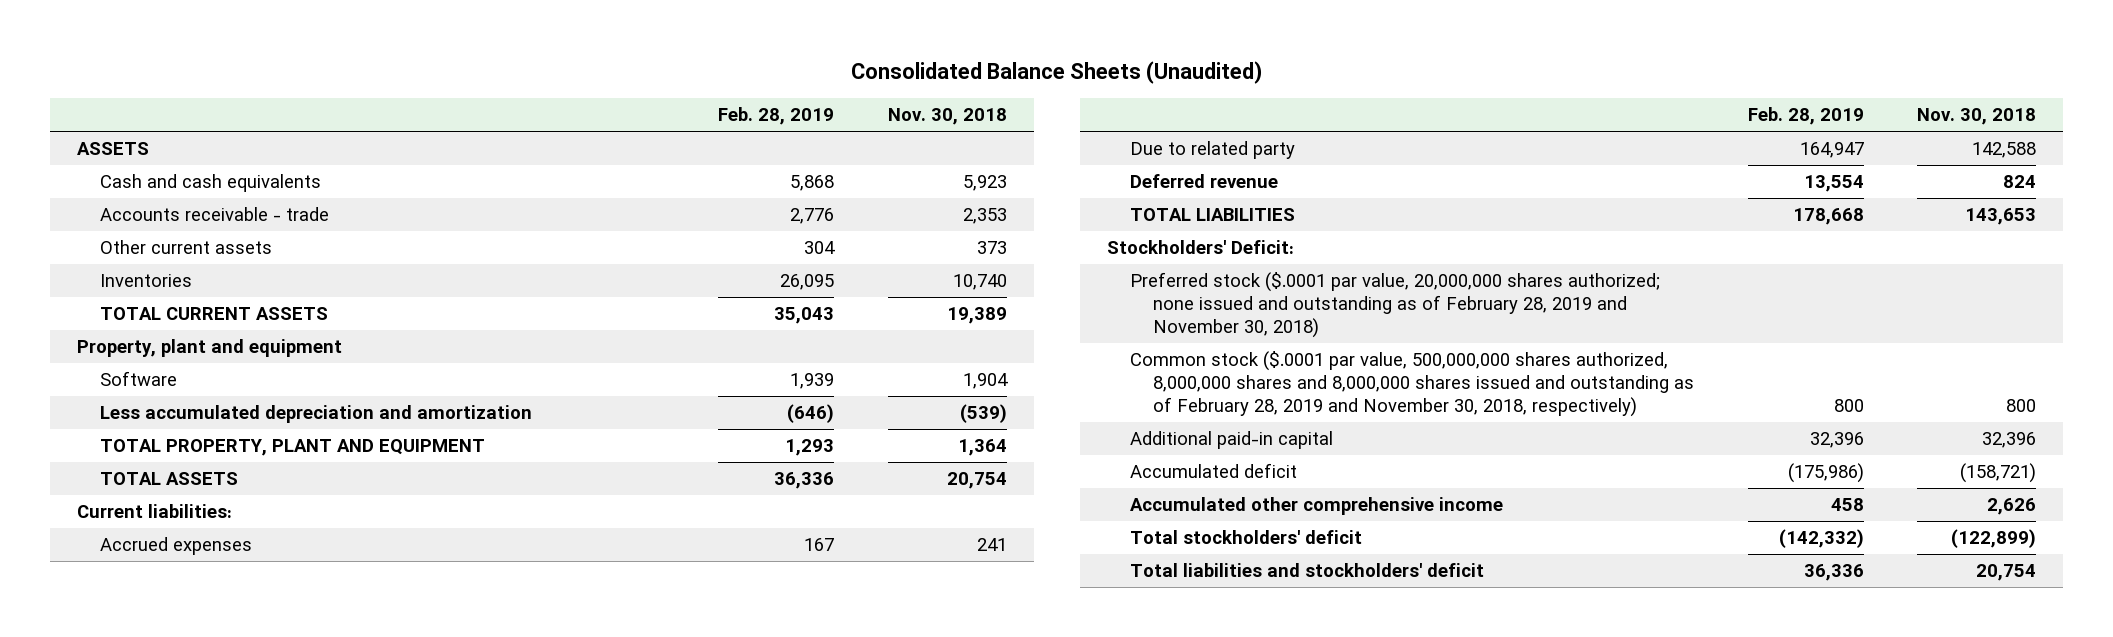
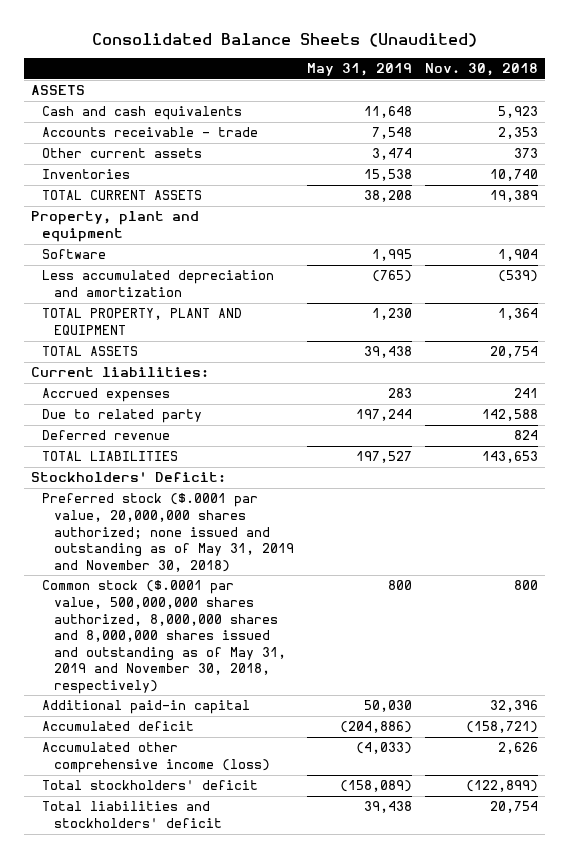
- | Feb. 28, 2019 | Nov. 30, 2018
+ | May 31, 2019 | Nov. 30, 2018
- Preferred stock ($.0001 par value, 20,000,000 shares authorized; none issued and outstanding as of February 28, 2019 and November 30, 2018)
- Common stock ($.0001 par value, 500,000,000 shares authorized, 8,000,000 shares and 8,000,000 shares issued and outstanding as of February 28, 2019 and November 30, 2018, respectively) | 800 | 800
+ Preferred stock ($.0001 par value, 20,000,000 shares authorized; none issued and outstanding as of May 31, 2019 and November 30, 2018)
+ Common stock ($.0001 par value, 500,000,000 shares authorized, 8,000,000 shares and 8,000,000 shares issued and outstanding as of May 31, 2019 and November 30, 2018, respectively) | 800 | 800
- Accumulated other comprehensive income | 458 | 2,626
+ Accumulated other comprehensive income (loss) | (4,033) | 2,626

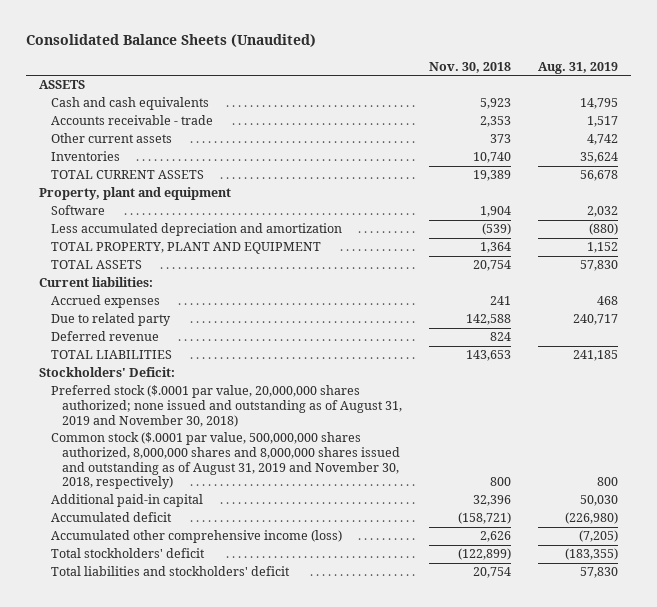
- | May 31, 2019 | Nov. 30, 2018
+ | Nov. 30, 2018 | Aug. 31, 2019
- Preferred stock ($.0001 par value, 20,000,000 shares authorized; none issued and outstanding as of May 31, 2019 and November 30, 2018)
- Common stock ($.0001 par value, 500,000,000 shares authorized, 8,000,000 shares and 8,000,000 shares issued and outstanding as of May 31, 2019 and November 30, 2018, respectively) | 800 | 800
+ Preferred stock ($.0001 par value, 20,000,000 shares authorized; none issued and outstanding as of August 31, 2019 and November 30, 2018)
+ Common stock ($.0001 par value, 500,000,000 shares authorized, 8,000,000 shares and 8,000,000 shares issued and outstanding as of August 31, 2019 and November 30, 2018, respectively) | 800 | 800

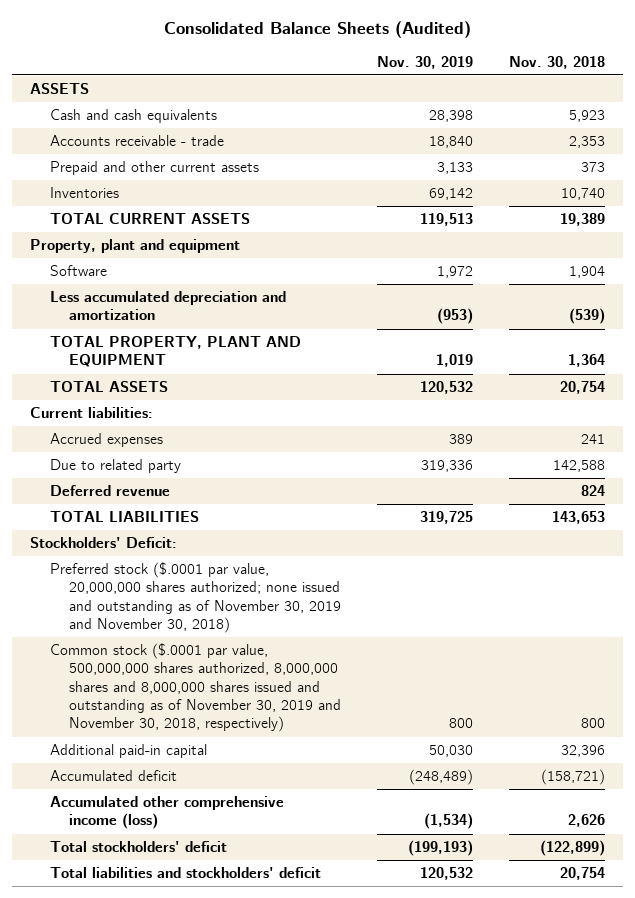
- Consolidated Balance Sheets (Unaudited)
+ Consolidated Balance Sheets (Audited)
- | Nov. 30, 2018 | Aug. 31, 2019
+ | Nov. 30, 2019 | Nov. 30, 2018
- Other current assets | 373 | 4,742
+ Prepaid and other current assets | 3,133 | 373
- Preferred stock ($.0001 par value, 20,000,000 shares authorized; none issued and outstanding as of August 31, 2019 and November 30, 2018)
- Common stock ($.0001 par value, 500,000,000 shares authorized, 8,000,000 shares and 8,000,000 shares issued and outstanding as of August 31, 2019 and November 30, 2018, respectively) | 800 | 800
+ Preferred stock ($.0001 par value, 20,000,000 shares authorized; none issued and outstanding as of November 30, 2019 and November 30, 2018)
+ Common stock ($.0001 par value, 500,000,000 shares authorized, 8,000,000 shares and 8,000,000 shares issued and outstanding as of November 30, 2019 and November 30, 2018, respectively) | 800 | 800

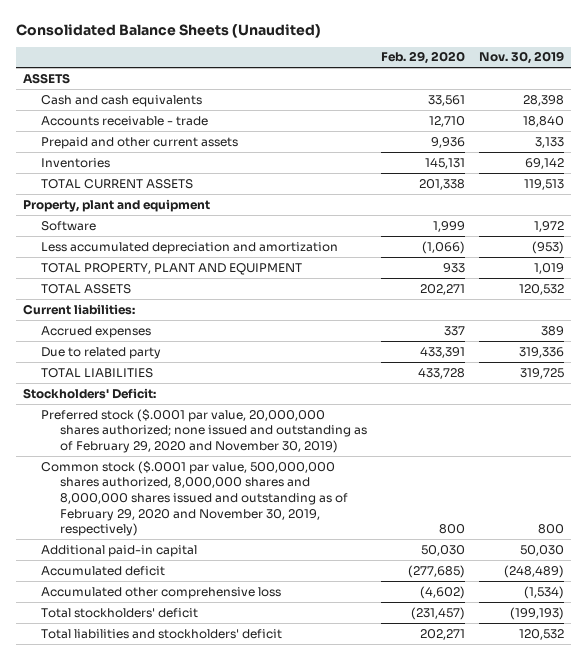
- Consolidated Balance Sheets (Audited)
+ Consolidated Balance Sheets (Unaudited)
- | Nov. 30, 2019 | Nov. 30, 2018
+ | Feb. 29, 2020 | Nov. 30, 2019
- Deferred revenue | | 824
- Preferred stock ($.0001 par value, 20,000,000 shares authorized; none issued and outstanding as of November 30, 2019 and November 30, 2018)
- Common stock ($.0001 par value, 500,000,000 shares authorized, 8,000,000 shares and 8,000,000 shares issued and outstanding as of November 30, 2019 and November 30, 2018, respectively) | 800 | 800
+ Preferred stock ($.0001 par value, 20,000,000 shares authorized; none issued and outstanding as of February 29, 2020 and November 30, 2019)
+ Common stock ($.0001 par value, 500,000,000 shares authorized, 8,000,000 shares and 8,000,000 shares issued and outstanding as of February 29, 2020 and November 30, 2019, respectively) | 800 | 800
- Accumulated other comprehensive income (loss) | (1,534) | 2,626
+ Accumulated other comprehensive loss | (4,602) | (1,534)

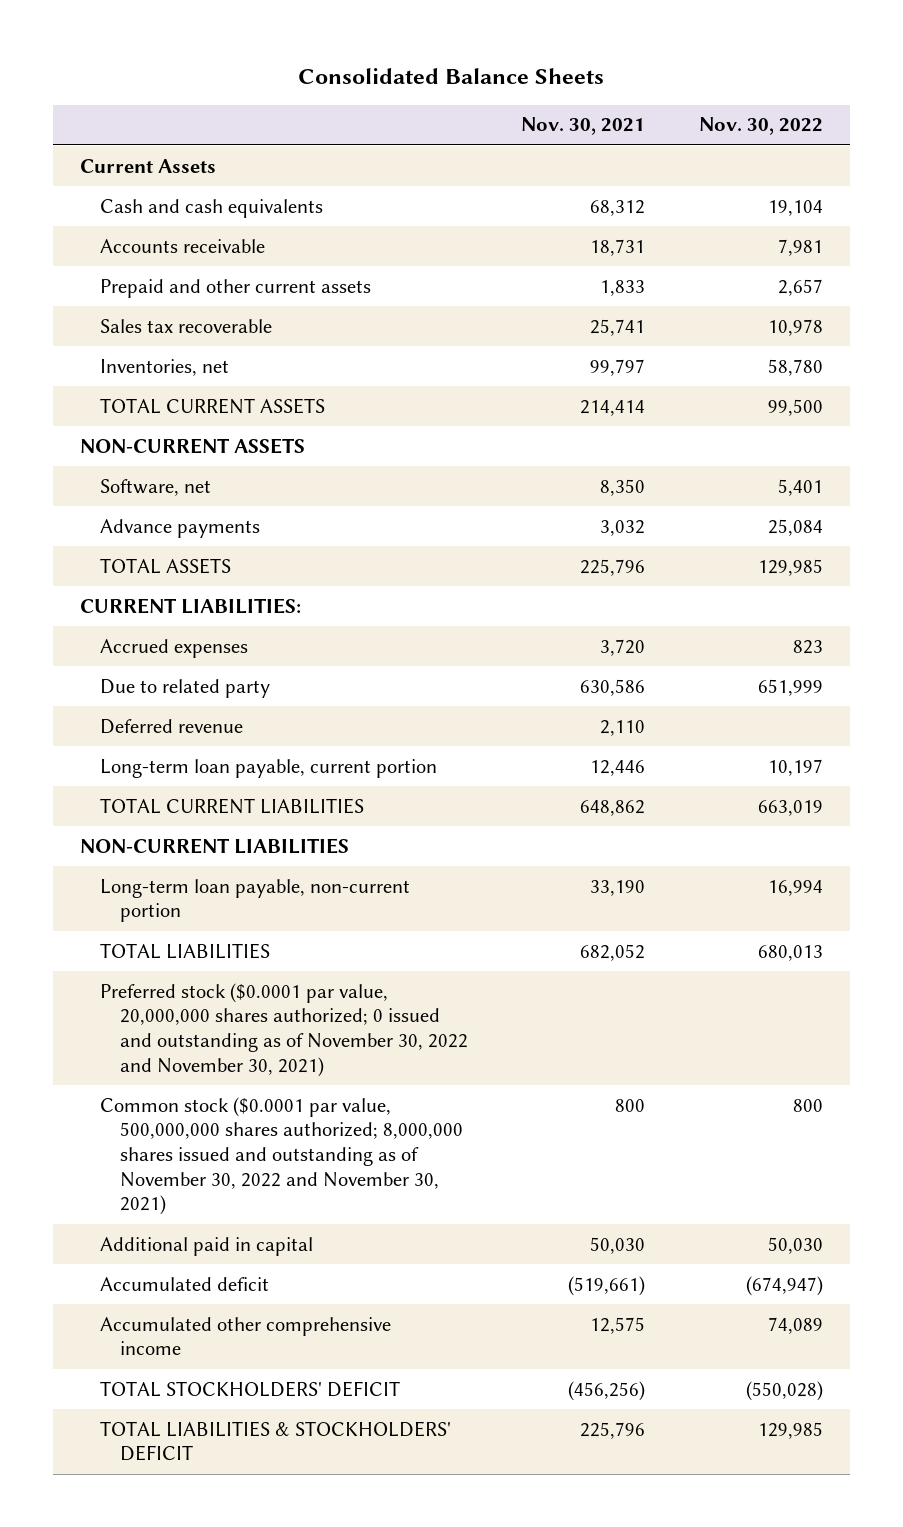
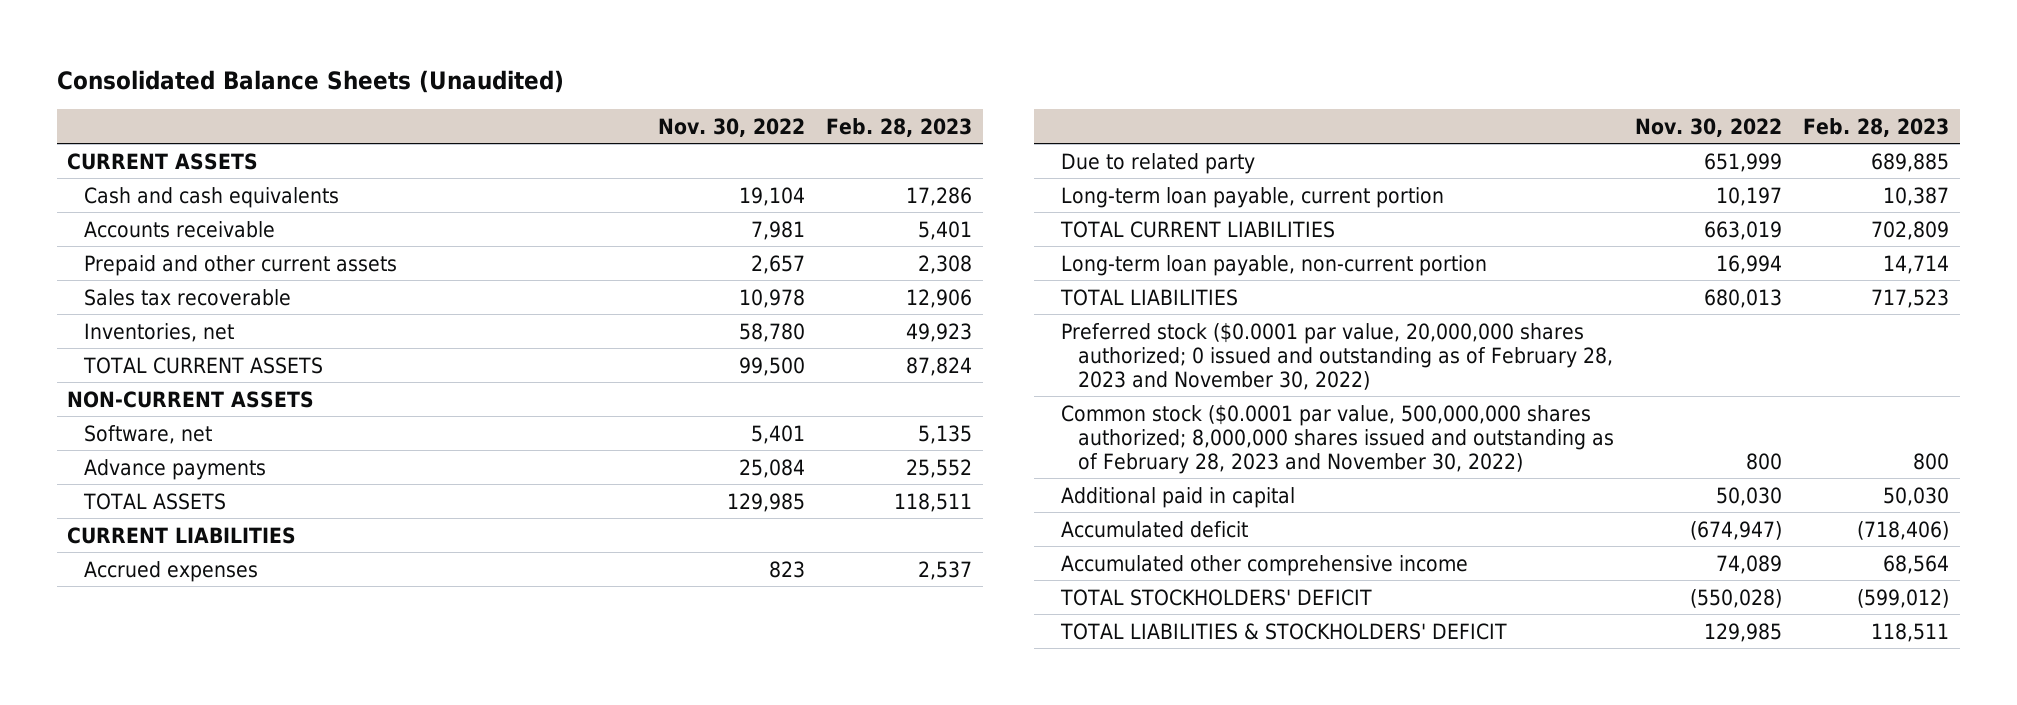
- Consolidated Balance Sheets
+ Consolidated Balance Sheets (Unaudited)
- | Nov. 30, 2021 | Nov. 30, 2022
+ | Nov. 30, 2022 | Feb. 28, 2023
- Current Assets
+ CURRENT ASSETS
- CURRENT LIABILITIES:
+ CURRENT LIABILITIES
- Deferred revenue | 2,110 |
- NON-CURRENT LIABILITIES
- Preferred stock ($0.0001 par value, 20,000,000 shares authorized; 0 issued and outstanding as of November 30, 2022 and November 30, 2021)
- Common stock ($0.0001 par value, 500,000,000 shares authorized; 8,000,000 shares issued and outstanding as of November 30, 2022 and November 30, 2021) | 800 | 800
+ Preferred stock ($0.0001 par value, 20,000,000 shares authorized; 0 issued and outstanding as of February 28, 2023 and November 30, 2022)
+ Common stock ($0.0001 par value, 500,000,000 shares authorized; 8,000,000 shares issued and outstanding as of February 28, 2023 and November 30, 2022) | 800 | 800

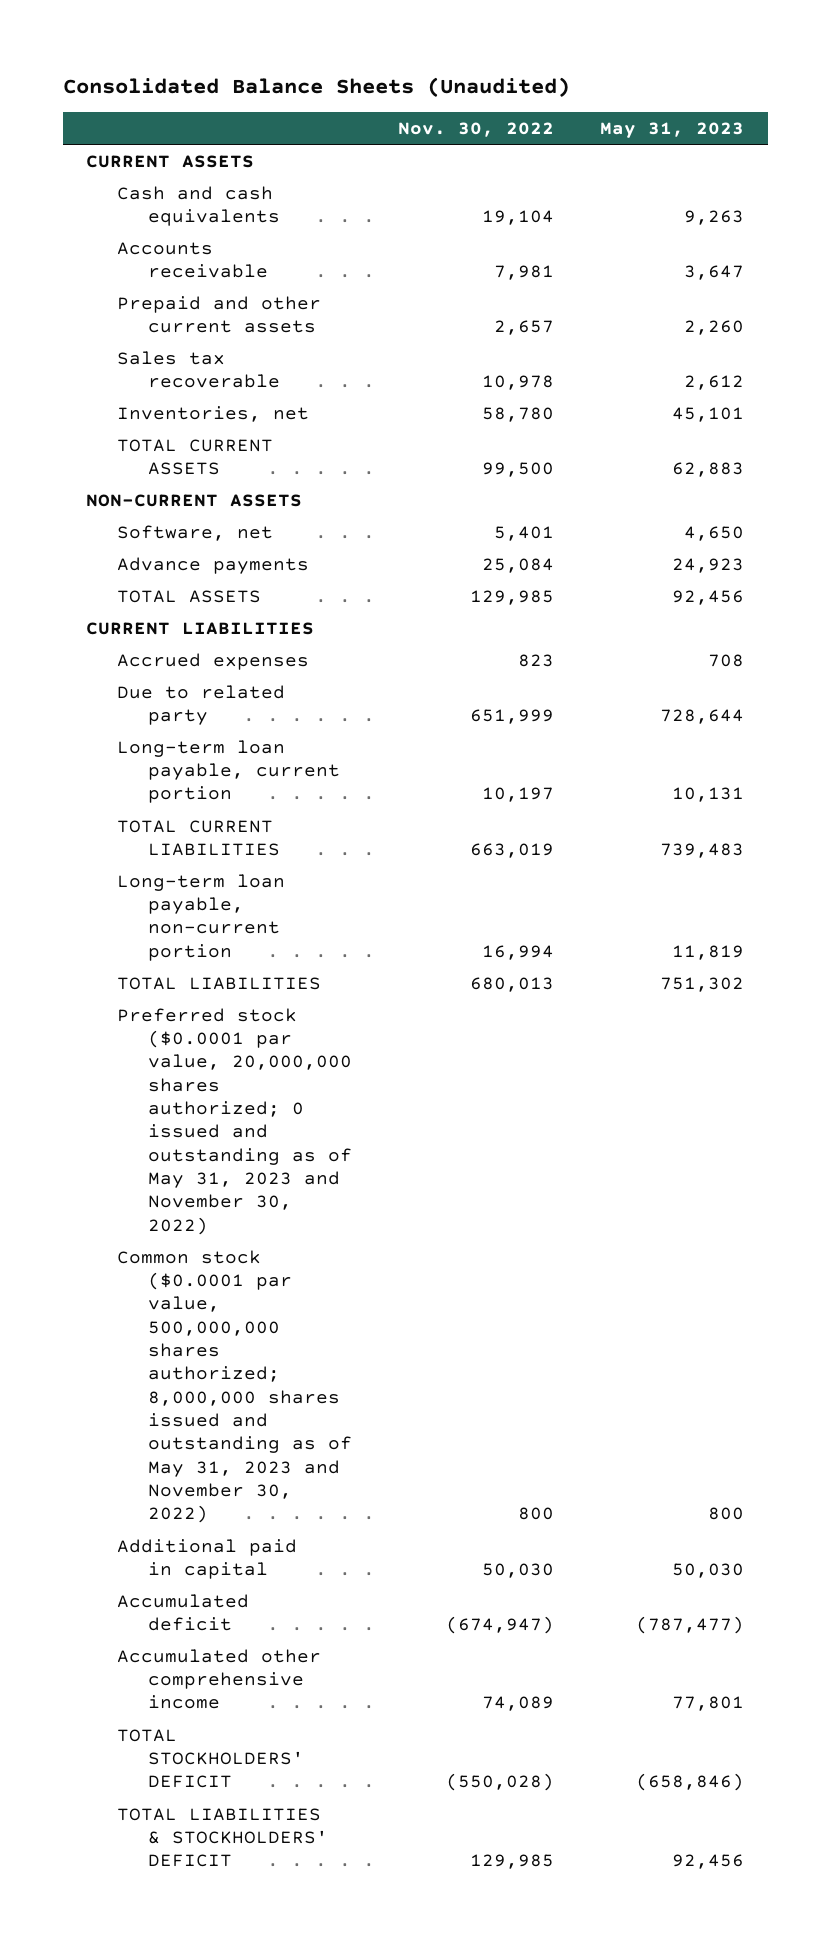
- | Nov. 30, 2022 | Feb. 28, 2023
+ | Nov. 30, 2022 | May 31, 2023
- Preferred stock ($0.0001 par value, 20,000,000 shares authorized; 0 issued and outstanding as of February 28, 2023 and November 30, 2022)
- Common stock ($0.0001 par value, 500,000,000 shares authorized; 8,000,000 shares issued and outstanding as of February 28, 2023 and November 30, 2022) | 800 | 800
+ Preferred stock ($0.0001 par value, 20,000,000 shares authorized; 0 issued and outstanding as of May 31, 2023 and November 30, 2022)
+ Common stock ($0.0001 par value, 500,000,000 shares authorized; 8,000,000 shares issued and outstanding as of May 31, 2023 and November 30, 2022) | 800 | 800

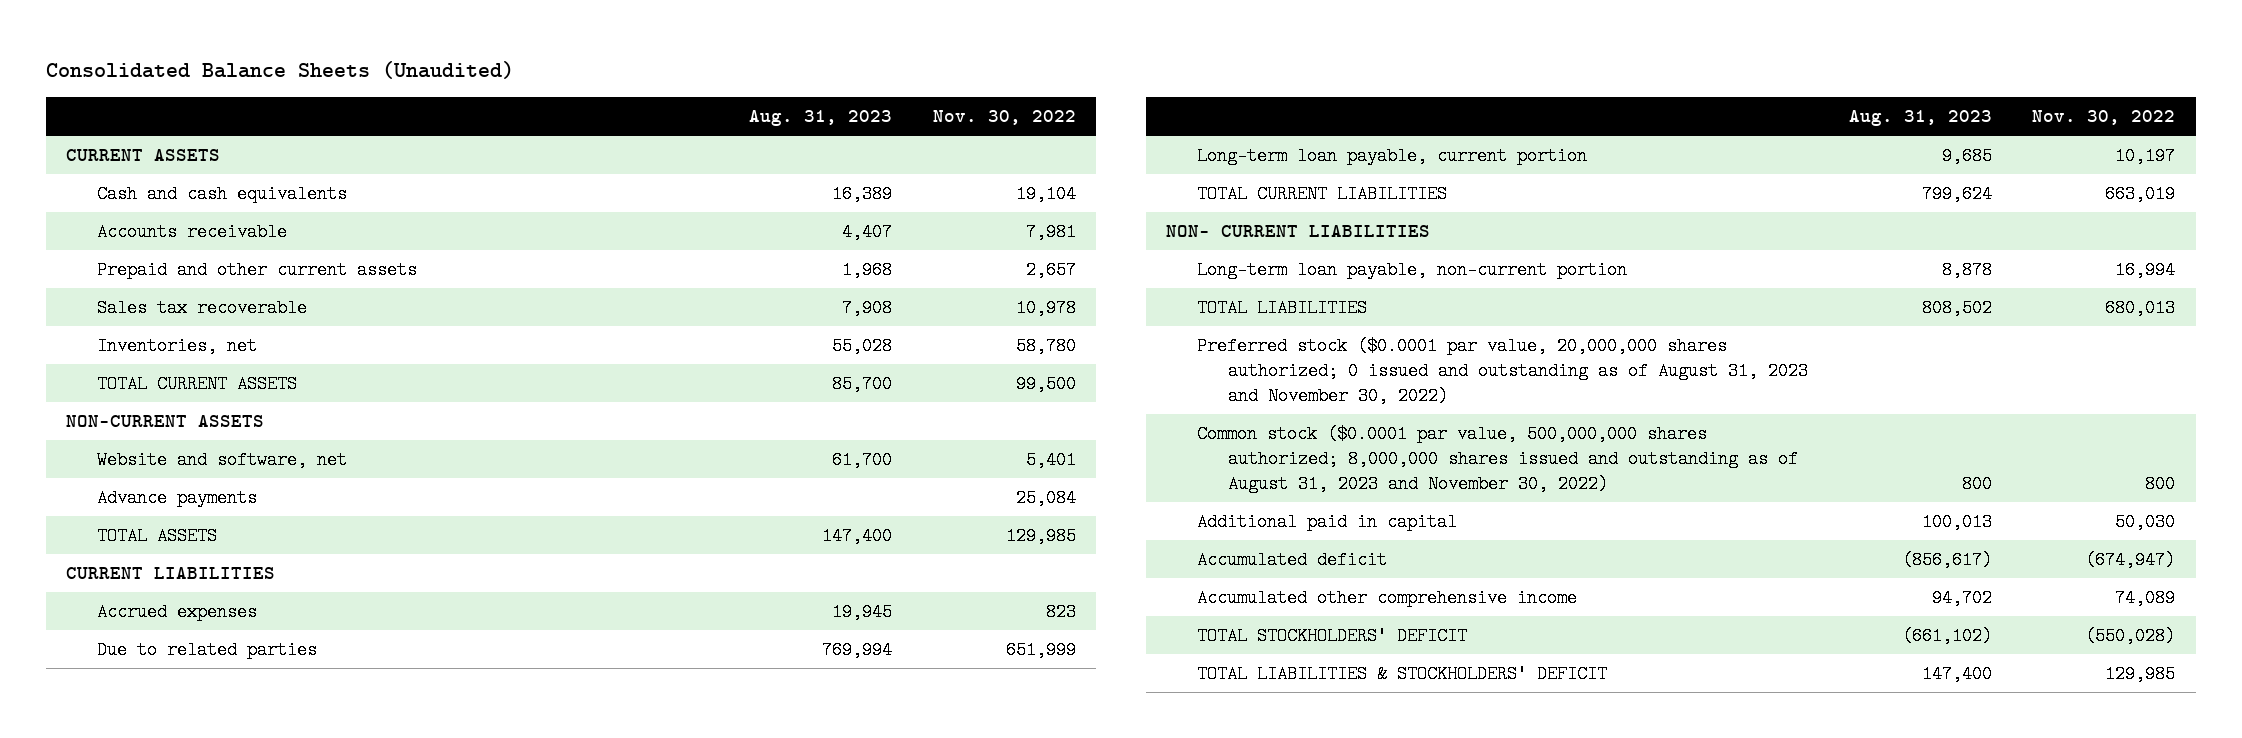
- | Nov. 30, 2022 | May 31, 2023
+ | Aug. 31, 2023 | Nov. 30, 2022
- Software, net | 5,401 | 4,650
+ Website and software, net | 61,700 | 5,401
- Due to related party | 651,999 | 728,644
+ Due to related parties | 769,994 | 651,999
+ NON- CURRENT LIABILITIES
- Preferred stock ($0.0001 par value, 20,000,000 shares authorized; 0 issued and outstanding as of May 31, 2023 and November 30, 2022)
- Common stock ($0.0001 par value, 500,000,000 shares authorized; 8,000,000 shares issued and outstanding as of May 31, 2023 and November 30, 2022) | 800 | 800
+ Preferred stock ($0.0001 par value, 20,000,000 shares authorized; 0 issued and outstanding as of August 31, 2023 and November 30, 2022)
+ Common stock ($0.0001 par value, 500,000,000 shares authorized; 8,000,000 shares issued and outstanding as of August 31, 2023 and November 30, 2022) | 800 | 800

